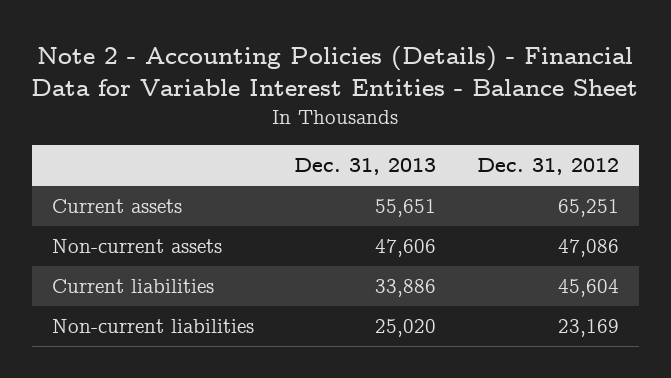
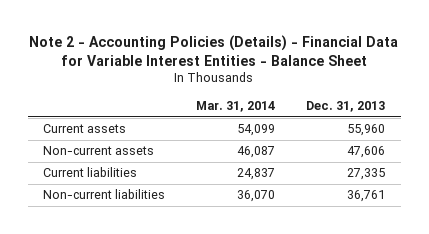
- | Dec. 31, 2013 | Dec. 31, 2012
+ | Mar. 31, 2014 | Dec. 31, 2013
- Current assets | 55,651 | 65,251
+ Current assets | 54,099 | 55,960
- Current liabilities | 33,886 | 45,604
- Non-current liabilities | 25,020 | 23,169
+ Current liabilities | 24,837 | 27,335
+ Non-current liabilities | 36,070 | 36,761

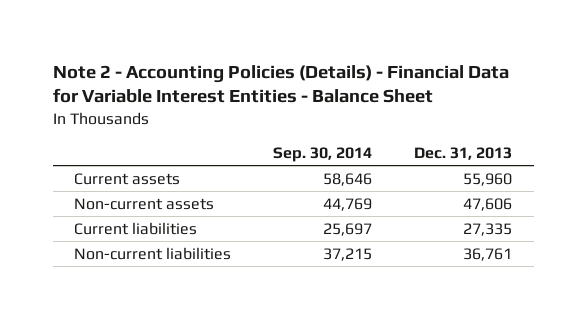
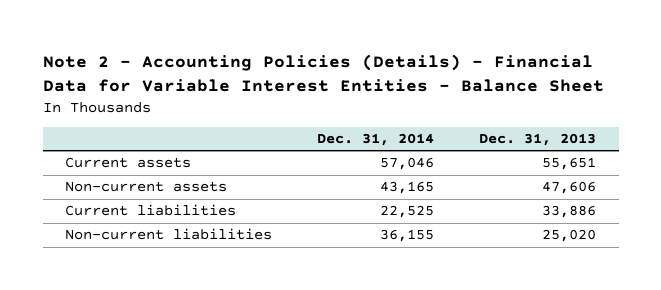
- | Sep. 30, 2014 | Dec. 31, 2013
+ | Dec. 31, 2014 | Dec. 31, 2013
- Current assets | 58,646 | 55,960
+ Current assets | 57,046 | 55,651
- Current liabilities | 25,697 | 27,335
- Non-current liabilities | 37,215 | 36,761
+ Current liabilities | 22,525 | 33,886
+ Non-current liabilities | 36,155 | 25,020

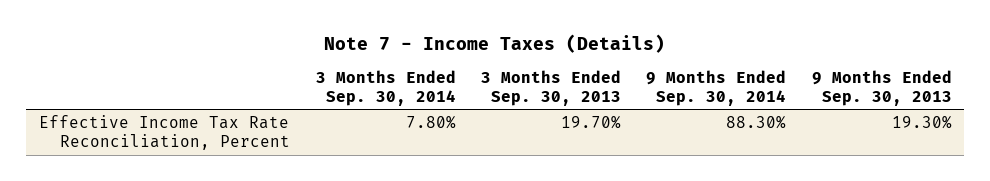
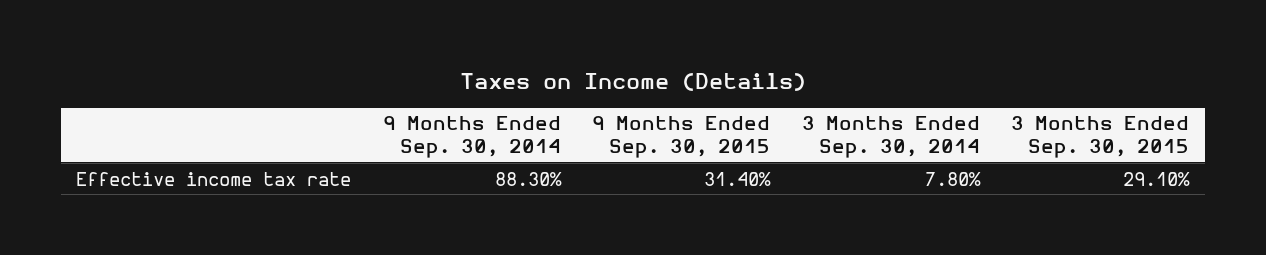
- Note 7 - Income Taxes (Details)
+ Taxes on Income (Details)
- | 3 Months Ended Sep. 30, 2014 | 3 Months Ended Sep. 30, 2013 | 9 Months Ended Sep. 30, 2014 | 9 Months Ended Sep. 30, 2013
+ | 9 Months Ended Sep. 30, 2014 | 9 Months Ended Sep. 30, 2015 | 3 Months Ended Sep. 30, 2014 | 3 Months Ended Sep. 30, 2015
- Effective Income Tax Rate Reconciliation, Percent | 7.80% | 19.70% | 88.30% | 19.30%
+ Effective income tax rate | 88.30% | 31.40% | 7.80% | 29.10%

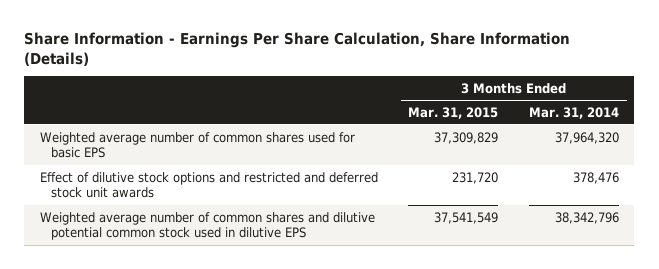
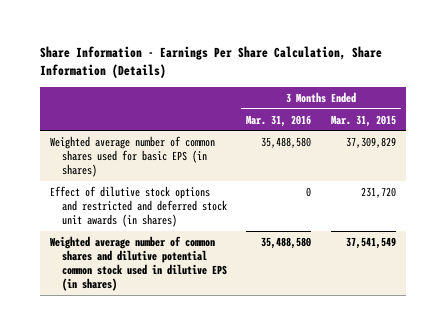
- | 3 Months Ended Mar. 31, 2015 | 3 Months Ended Mar. 31, 2014
+ | 3 Months Ended Mar. 31, 2016 | 3 Months Ended Mar. 31, 2015
- Weighted average number of common shares used for basic EPS | 37,309,829 | 37,964,320
- Effect of dilutive stock options and restricted and deferred stock unit awards | 231,720 | 378,476
- Weighted average number of common shares and dilutive potential common stock used in dilutive EPS | 37,541,549 | 38,342,796
+ Weighted average number of common shares used for basic EPS (in shares) | 35,488,580 | 37,309,829
+ Effect of dilutive stock options and restricted and deferred stock unit awards (in shares) | 0 | 231,720
+ Weighted average number of common shares and dilutive potential common stock used in dilutive EPS (in shares) | 35,488,580 | 37,541,549

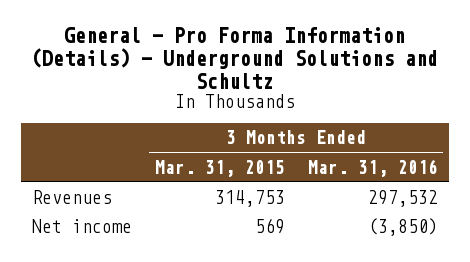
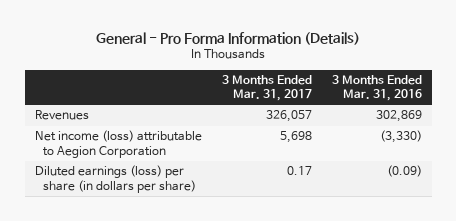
- General - Pro Forma Information (Details) - Underground Solutions and Schultz
+ General - Pro Forma Information (Details)
- | 3 Months Ended Mar. 31, 2015 | 3 Months Ended Mar. 31, 2016
+ | 3 Months Ended Mar. 31, 2017 | 3 Months Ended Mar. 31, 2016
- Revenues | 314,753 | 297,532
- Net income | 569 | (3,850)
+ Revenues | 326,057 | 302,869
+ Net income (loss) attributable to Aegion Corporation | 5,698 | (3,330)
+ Diluted earnings (loss) per share (in dollars per share) | 0.17 | (0.09)

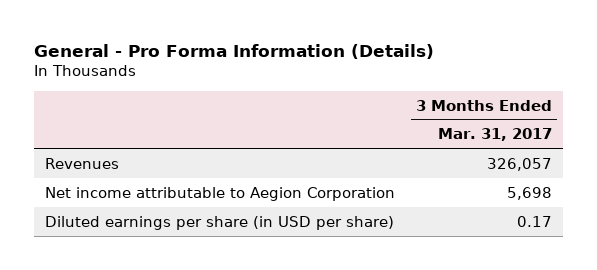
- | 3 Months Ended Mar. 31, 2017 | 3 Months Ended Mar. 31, 2016
+ | 3 Months Ended Mar. 31, 2017
- Net income (loss) attributable to Aegion Corporation | 5,698 | (3,330)
- Diluted earnings (loss) per share (in dollars per share) | 0.17 | (0.09)
+ Net income attributable to Aegion Corporation | 5,698
+ Diluted earnings per share (in USD per share) | 0.17

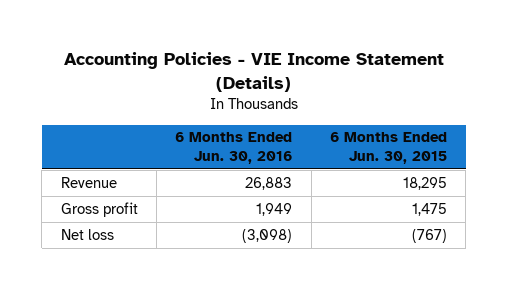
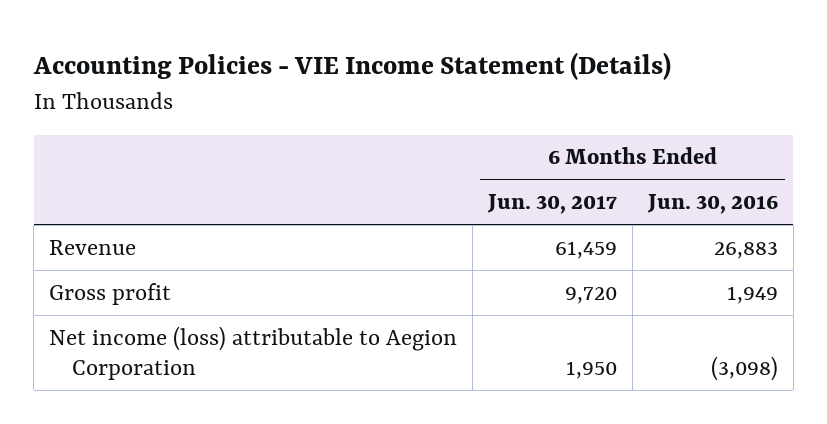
- | 6 Months Ended Jun. 30, 2016 | 6 Months Ended Jun. 30, 2015
+ | 6 Months Ended Jun. 30, 2017 | 6 Months Ended Jun. 30, 2016
- Net loss | (3,098) | (767)
+ Net income (loss) attributable to Aegion Corporation | 1,950 | (3,098)

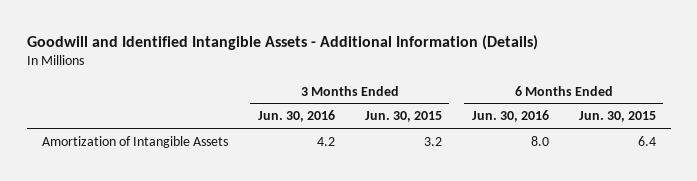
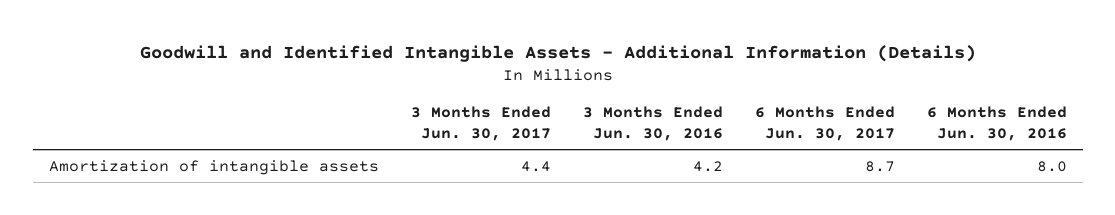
- | 3 Months Ended Jun. 30, 2016 | 3 Months Ended Jun. 30, 2015 | 6 Months Ended Jun. 30, 2016 | 6 Months Ended Jun. 30, 2015
+ | 3 Months Ended Jun. 30, 2017 | 3 Months Ended Jun. 30, 2016 | 6 Months Ended Jun. 30, 2017 | 6 Months Ended Jun. 30, 2016
- Amortization of Intangible Assets | 4.2 | 3.2 | 8.0 | 6.4
+ Amortization of intangible assets | 4.4 | 4.2 | 8.7 | 8.0

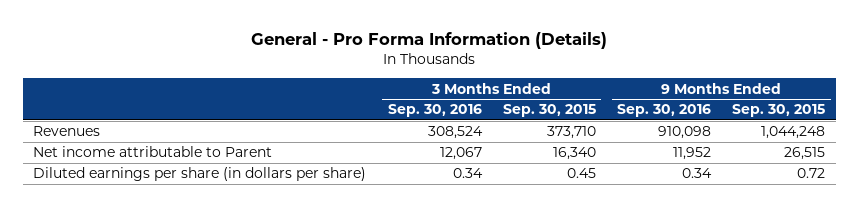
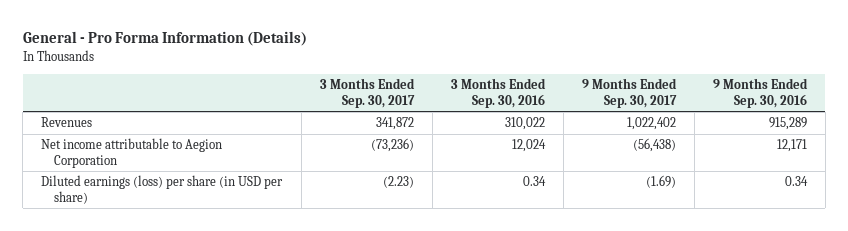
- | 3 Months Ended Sep. 30, 2016 | 3 Months Ended Sep. 30, 2015 | 9 Months Ended Sep. 30, 2016 | 9 Months Ended Sep. 30, 2015
+ | 3 Months Ended Sep. 30, 2017 | 3 Months Ended Sep. 30, 2016 | 9 Months Ended Sep. 30, 2017 | 9 Months Ended Sep. 30, 2016
- Revenues | 308,524 | 373,710 | 910,098 | 1,044,248
- Net income attributable to Parent | 12,067 | 16,340 | 11,952 | 26,515
- Diluted earnings per share (in dollars per share) | 0.34 | 0.45 | 0.34 | 0.72
+ Revenues | 341,872 | 310,022 | 1,022,402 | 915,289
+ Net income attributable to Aegion Corporation | (73,236) | 12,024 | (56,438) | 12,171
+ Diluted earnings (loss) per share (in USD per share) | (2.23) | 0.34 | (1.69) | 0.34

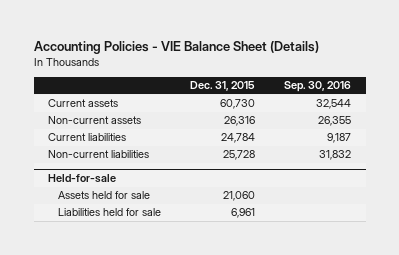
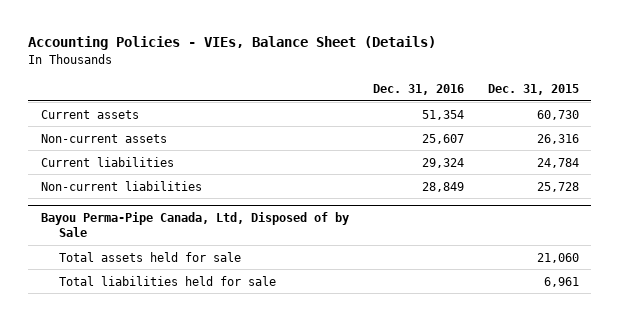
- Accounting Policies - VIE Balance Sheet (Details)
+ Accounting Policies - VIEs, Balance Sheet (Details)
- | Dec. 31, 2015 | Sep. 30, 2016
+ | Dec. 31, 2016 | Dec. 31, 2015
- Held-for-sale
- Assets held for sale | 21,060 |
- Liabilities held for sale | 6,961 |
+ Bayou Perma-Pipe Canada, Ltd, Disposed of by Sale
+ Total assets held for sale | | 21,060
+ Total liabilities held for sale | | 6,961

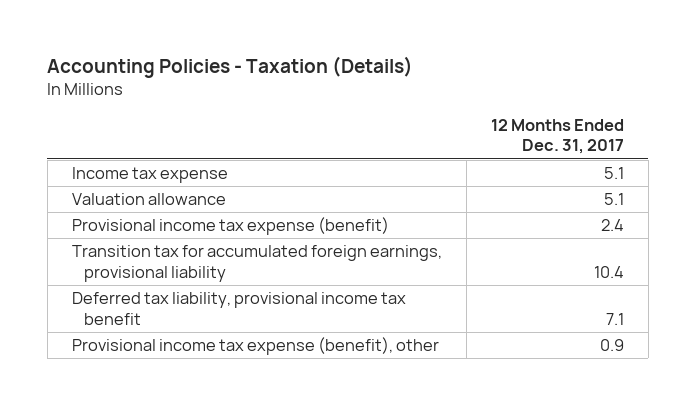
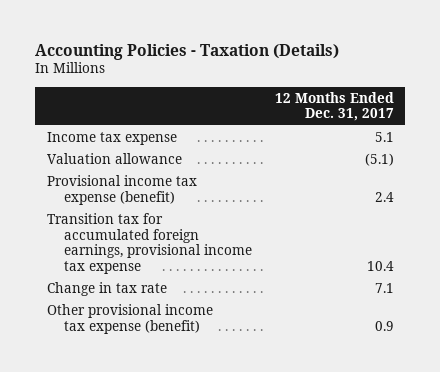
- Valuation allowance | 5.1
+ Valuation allowance | (5.1)
- Transition tax for accumulated foreign earnings, provisional liability | 10.4
- Deferred tax liability, provisional income tax benefit | 7.1
- Provisional income tax expense (benefit), other | 0.9
+ Transition tax for accumulated foreign earnings, provisional income tax expense | 10.4
+ Change in tax rate | 7.1
+ Other provisional income tax expense (benefit) | 0.9

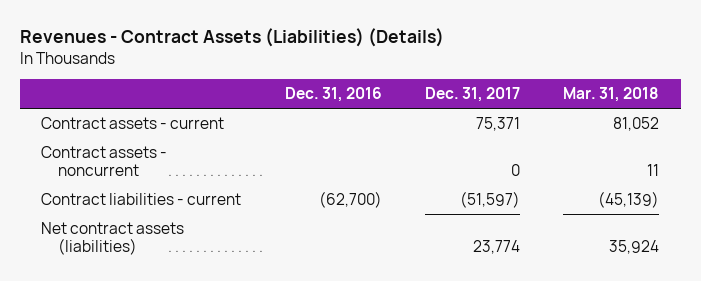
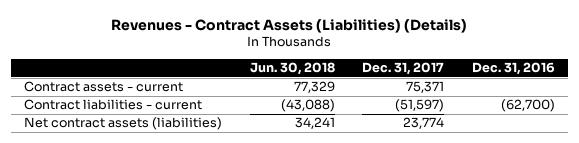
- | Dec. 31, 2016 | Dec. 31, 2017 | Mar. 31, 2018
+ | Jun. 30, 2018 | Dec. 31, 2017 | Dec. 31, 2016
- Contract assets - noncurrent | | 0 | 11

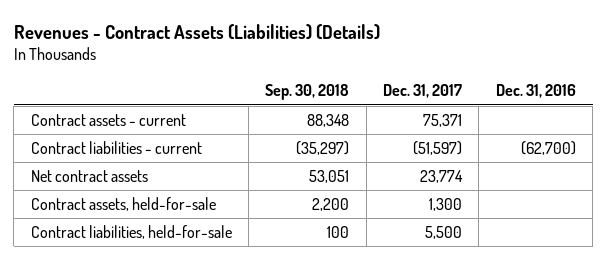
- | Jun. 30, 2018 | Dec. 31, 2017 | Dec. 31, 2016
+ | Sep. 30, 2018 | Dec. 31, 2017 | Dec. 31, 2016
- Net contract assets (liabilities) | 34,241 | 23,774 |
+ Net contract assets | 53,051 | 23,774 |
+ Contract assets, held-for-sale | 2,200 | 1,300 |
+ Contract liabilities, held-for-sale | 100 | 5,500 |

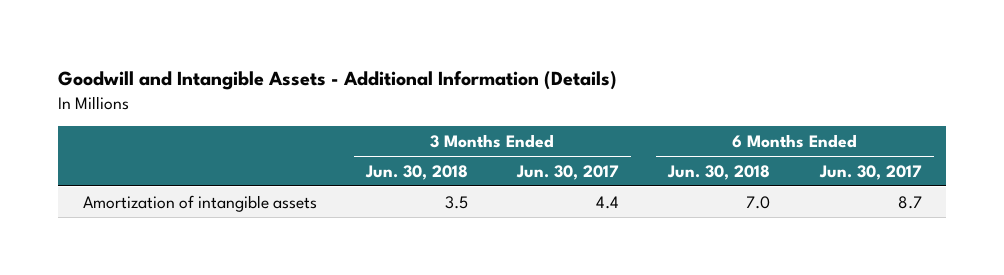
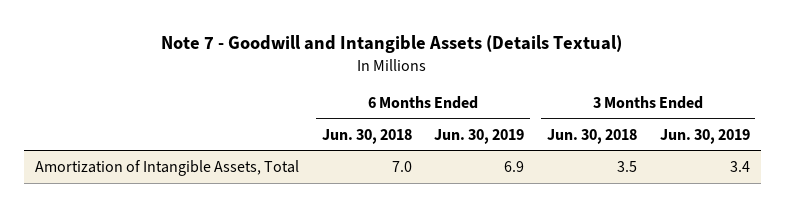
- Goodwill and Intangible Assets - Additional Information (Details)
+ Note 7 - Goodwill and Intangible Assets (Details Textual)
- | 3 Months Ended Jun. 30, 2018 | 3 Months Ended Jun. 30, 2017 | 6 Months Ended Jun. 30, 2018 | 6 Months Ended Jun. 30, 2017
+ | 6 Months Ended Jun. 30, 2018 | 6 Months Ended Jun. 30, 2019 | 3 Months Ended Jun. 30, 2018 | 3 Months Ended Jun. 30, 2019
- Amortization of intangible assets | 3.5 | 4.4 | 7.0 | 8.7
+ Amortization of Intangible Assets, Total | 7.0 | 6.9 | 3.5 | 3.4

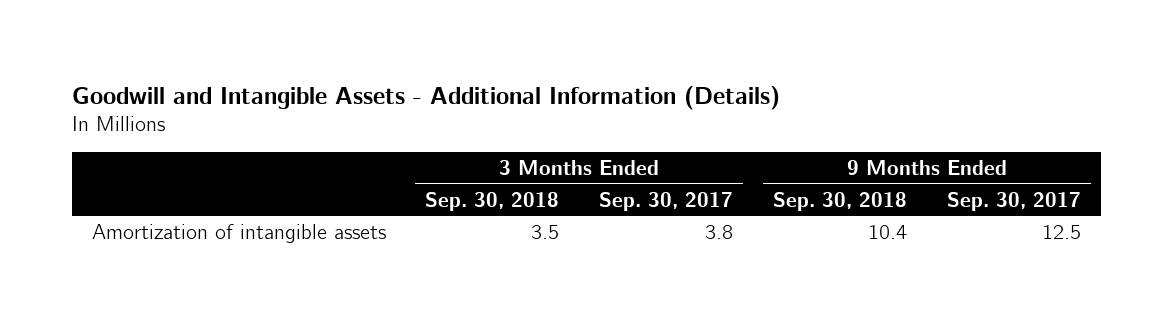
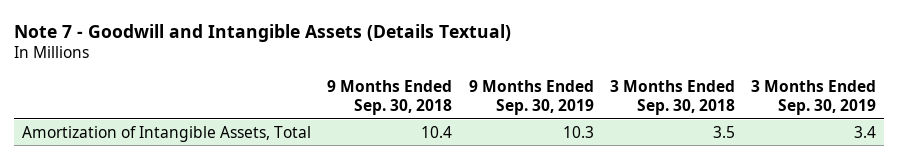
- Goodwill and Intangible Assets - Additional Information (Details)
+ Note 7 - Goodwill and Intangible Assets (Details Textual)
- | 3 Months Ended Sep. 30, 2018 | 3 Months Ended Sep. 30, 2017 | 9 Months Ended Sep. 30, 2018 | 9 Months Ended Sep. 30, 2017
+ | 9 Months Ended Sep. 30, 2018 | 9 Months Ended Sep. 30, 2019 | 3 Months Ended Sep. 30, 2018 | 3 Months Ended Sep. 30, 2019
- Amortization of intangible assets | 3.5 | 3.8 | 10.4 | 12.5
+ Amortization of Intangible Assets, Total | 10.4 | 10.3 | 3.5 | 3.4

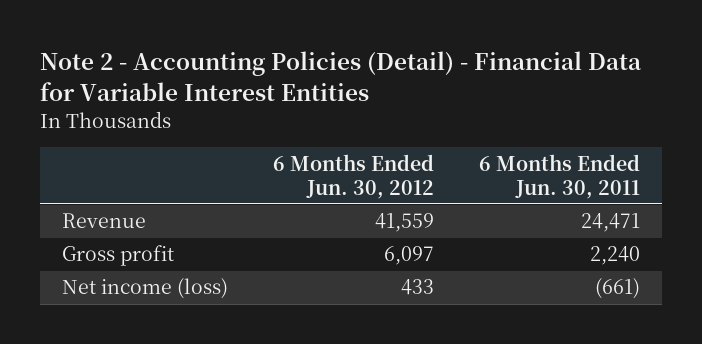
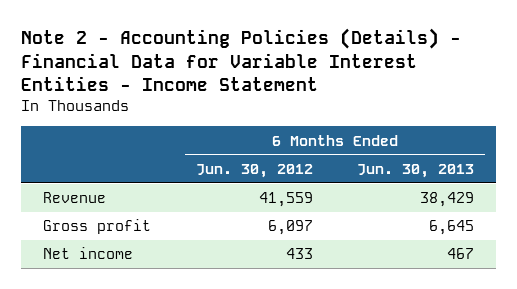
- Note 2 - Accounting Policies (Detail) - Financial Data for Variable Interest Entities
+ Note 2 - Accounting Policies (Details) - Financial Data for Variable Interest Entities - Income Statement
- | 6 Months Ended Jun. 30, 2012 | 6 Months Ended Jun. 30, 2011
+ | 6 Months Ended Jun. 30, 2012 | 6 Months Ended Jun. 30, 2013
- Net income (loss) | 433 | (661)
+ Net income | 433 | 467

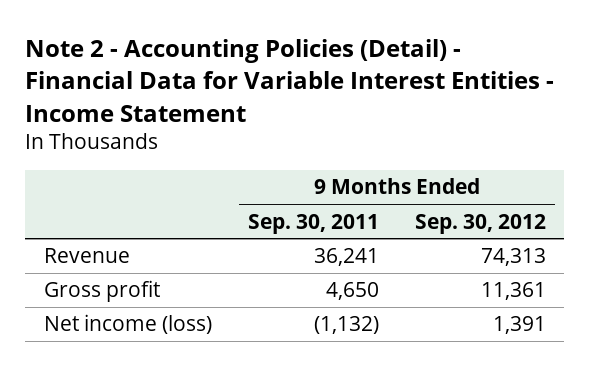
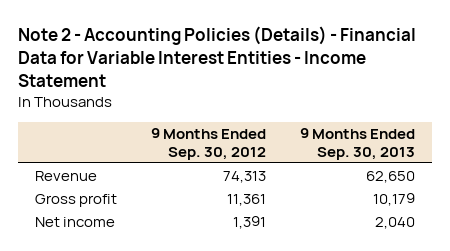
- Note 2 - Accounting Policies (Detail) - Financial Data for Variable Interest Entities - Income Statement
+ Note 2 - Accounting Policies (Details) - Financial Data for Variable Interest Entities - Income Statement
- | 9 Months Ended Sep. 30, 2011 | 9 Months Ended Sep. 30, 2012
+ | 9 Months Ended Sep. 30, 2012 | 9 Months Ended Sep. 30, 2013
- Net income (loss) | (1,132) | 1,391
+ Net income | 1,391 | 2,040

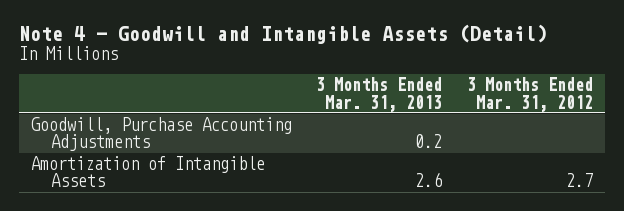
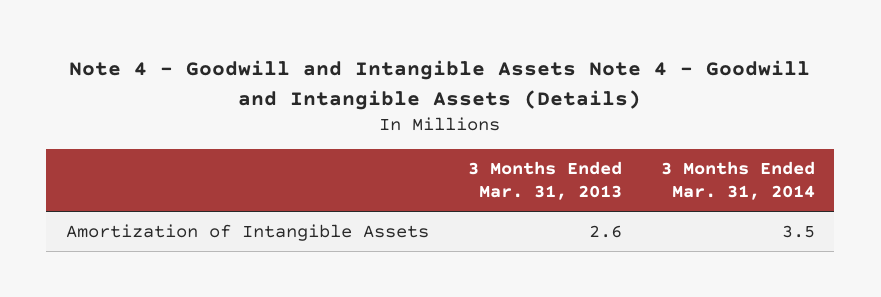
- Note 4 - Goodwill and Intangible Assets (Detail)
+ Note 4 - Goodwill and Intangible Assets Note 4 - Goodwill and Intangible Assets (Details)
- | 3 Months Ended Mar. 31, 2013 | 3 Months Ended Mar. 31, 2012
+ | 3 Months Ended Mar. 31, 2013 | 3 Months Ended Mar. 31, 2014
- Goodwill, Purchase Accounting Adjustments | 0.2 |

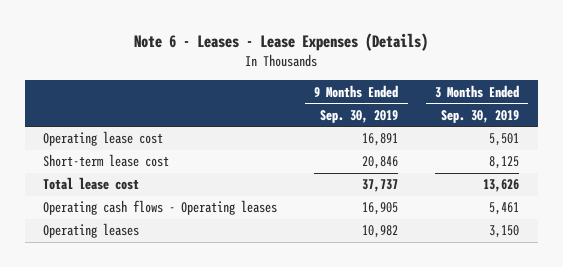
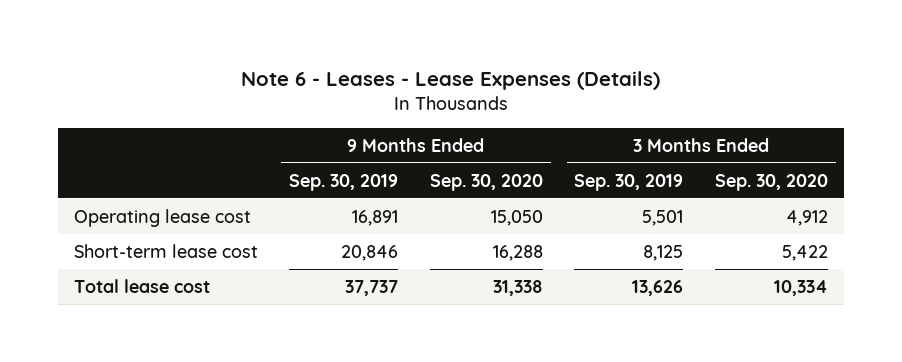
- | 9 Months Ended Sep. 30, 2019 | 3 Months Ended Sep. 30, 2019
+ | 9 Months Ended Sep. 30, 2019 | 9 Months Ended Sep. 30, 2020 | 3 Months Ended Sep. 30, 2019 | 3 Months Ended Sep. 30, 2020
- Operating cash flows - Operating leases | 16,905 | 5,461
- Operating leases | 10,982 | 3,150

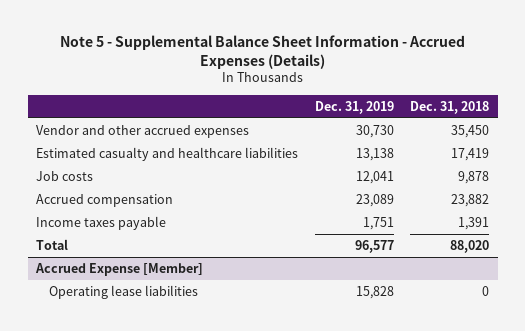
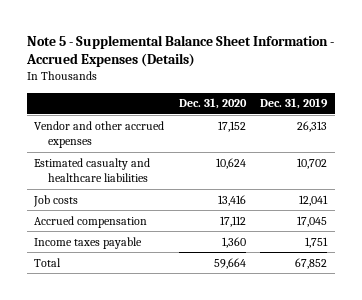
- | Dec. 31, 2019 | Dec. 31, 2018
+ | Dec. 31, 2020 | Dec. 31, 2019
- Vendor and other accrued expenses | 30,730 | 35,450
- Estimated casualty and healthcare liabilities | 13,138 | 17,419
+ Vendor and other accrued expenses | 17,152 | 26,313
+ Estimated casualty and healthcare liabilities | 10,624 | 10,702
- Accrued compensation | 23,089 | 23,882
+ Accrued compensation | 17,112 | 17,045
- Total | 96,577 | 88,020
- Accrued Expense [Member]
- Operating lease liabilities | 15,828 | 0
+ Total | 59,664 | 67,852

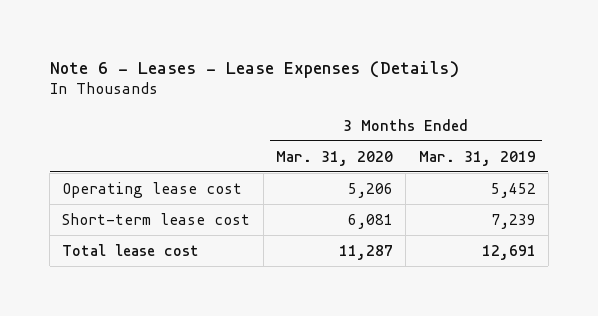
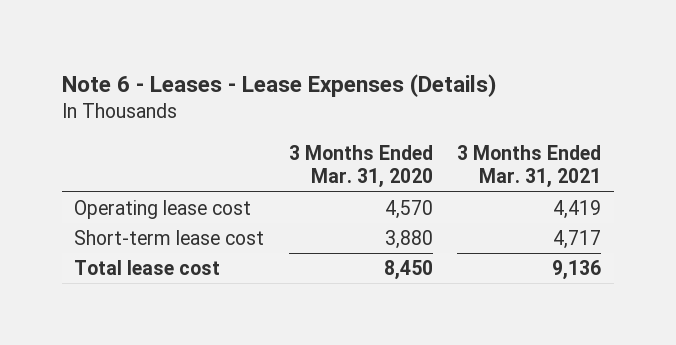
- | 3 Months Ended Mar. 31, 2020 | 3 Months Ended Mar. 31, 2019
+ | 3 Months Ended Mar. 31, 2020 | 3 Months Ended Mar. 31, 2021
- Operating lease cost | 5,206 | 5,452
- Short-term lease cost | 6,081 | 7,239
- Total lease cost | 11,287 | 12,691
+ Operating lease cost | 4,570 | 4,419
+ Short-term lease cost | 3,880 | 4,717
+ Total lease cost | 8,450 | 9,136

